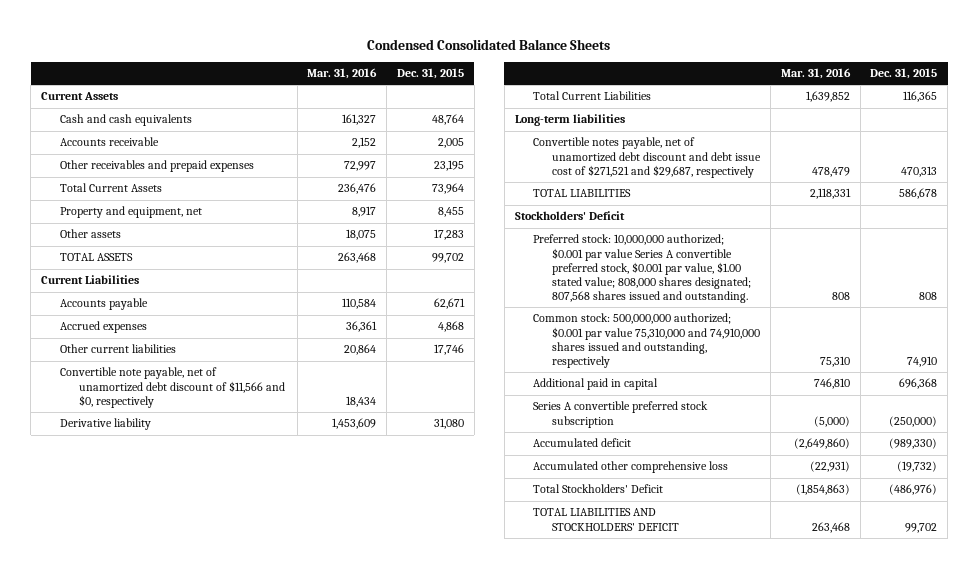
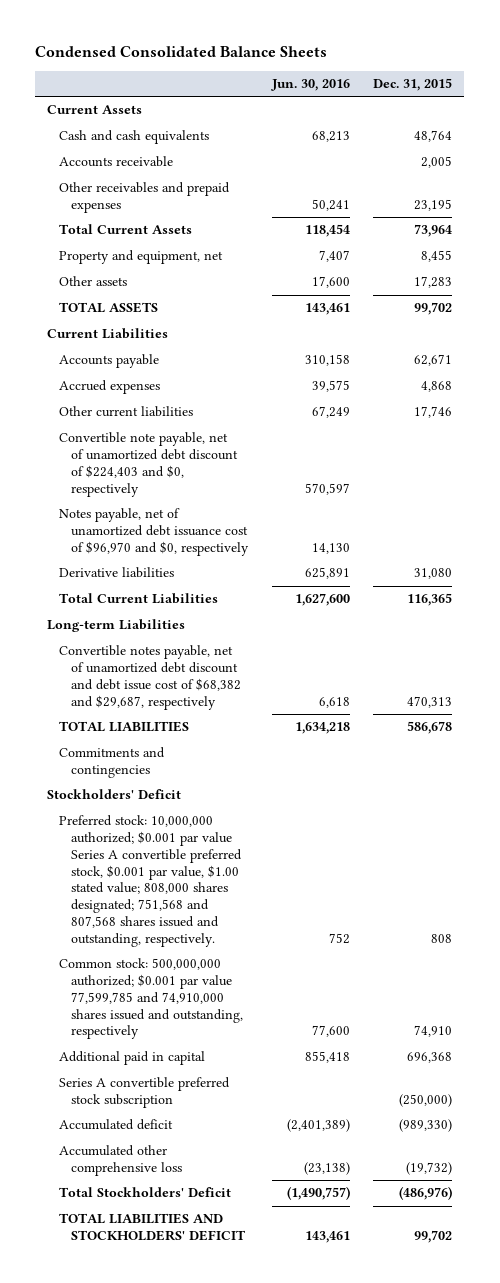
- | Mar. 31, 2016 | Dec. 31, 2015
+ | Jun. 30, 2016 | Dec. 31, 2015
- Convertible note payable, net of unamortized debt discount of $11,566 and $0, respectively | 18,434 |
- Derivative liability | 1,453,609 | 31,080
+ Convertible note payable, net of unamortized debt discount of $224,403 and $0, respectively | 570,597 |
+ Notes payable, net of unamortized debt issuance cost of $96,970 and $0, respectively | 14,130 |
+ Derivative liabilities | 625,891 | 31,080
- Long-term liabilities
- Convertible notes payable, net of unamortized debt discount and debt issue cost of $271,521 and $29,687, respectively | 478,479 | 470,313
+ Long-term Liabilities
+ Convertible notes payable, net of unamortized debt discount and debt issue cost of $68,382 and $29,687, respectively | 6,618 | 470,313
+ Commitments and contingencies
- Preferred stock: 10,000,000 authorized; $0.001 par value Series A convertible preferred stock, $0.001 par value, $1.00 stated value; 808,000 shares designated; 807,568 shares issued and outstanding. | 808 | 808
- Common stock: 500,000,000 authorized; $0.001 par value 75,310,000 and 74,910,000 shares issued and outstanding, respectively | 75,310 | 74,910
+ Preferred stock: 10,000,000 authorized; $0.001 par value Series A convertible preferred stock, $0.001 par value, $1.00 stated value; 808,000 shares designated; 751,568 and 807,568 shares issued and outstanding, respectively. | 752 | 808
+ Common stock: 500,000,000 authorized; $0.001 par value 77,599,785 and 74,910,000 shares issued and outstanding, respectively | 77,600 | 74,910

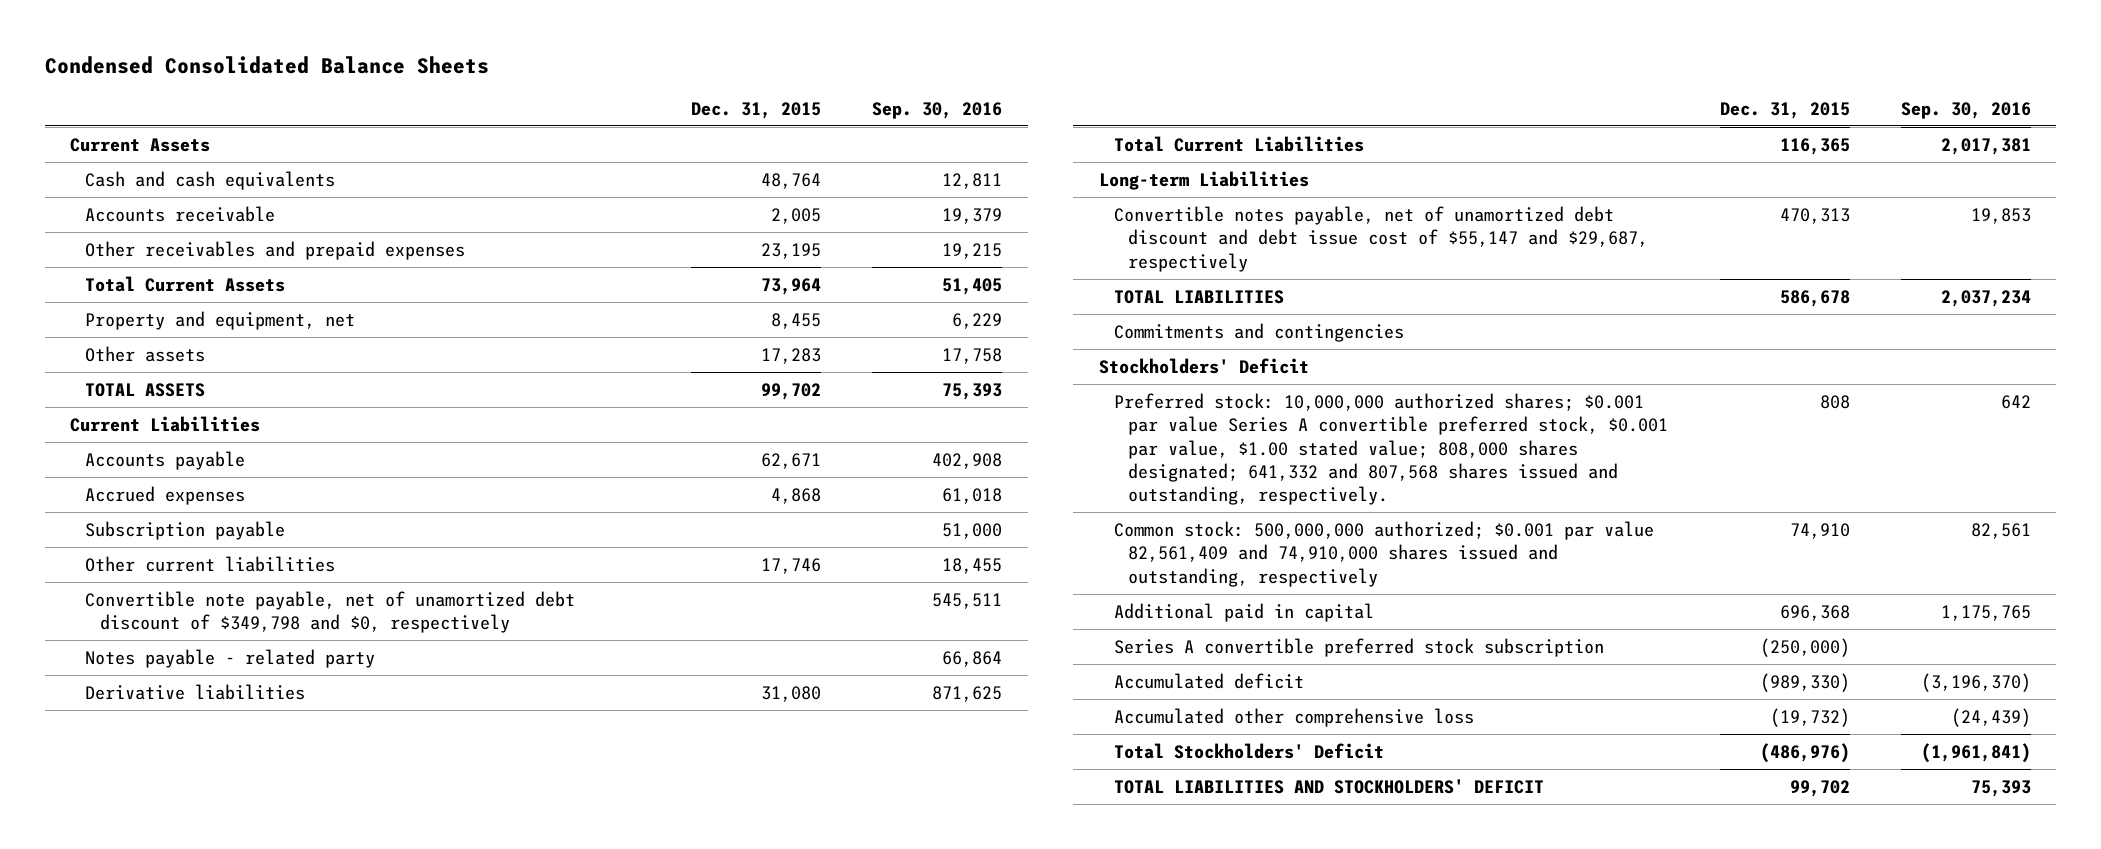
- | Jun. 30, 2016 | Dec. 31, 2015
+ | Dec. 31, 2015 | Sep. 30, 2016
+ Subscription payable | | 51,000
- Convertible note payable, net of unamortized debt discount of $224,403 and $0, respectively | 570,597 |
- Notes payable, net of unamortized debt issuance cost of $96,970 and $0, respectively | 14,130 |
+ Convertible note payable, net of unamortized debt discount of $349,798 and $0, respectively | | 545,511
+ Notes payable - related party | | 66,864
- Convertible notes payable, net of unamortized debt discount and debt issue cost of $68,382 and $29,687, respectively | 6,618 | 470,313
+ Convertible notes payable, net of unamortized debt discount and debt issue cost of $55,147 and $29,687, respectively | 470,313 | 19,853
- Preferred stock: 10,000,000 authorized; $0.001 par value Series A convertible preferred stock, $0.001 par value, $1.00 stated value; 808,000 shares designated; 751,568 and 807,568 shares issued and outstanding, respectively. | 752 | 808
- Common stock: 500,000,000 authorized; $0.001 par value 77,599,785 and 74,910,000 shares issued and outstanding, respectively | 77,600 | 74,910
+ Preferred stock: 10,000,000 authorized shares; $0.001 par value Series A convertible preferred stock, $0.001 par value, $1.00 stated value; 808,000 shares designated; 641,332 and 807,568 shares issued and outstanding, respectively. | 808 | 642
+ Common stock: 500,000,000 authorized; $0.001 par value 82,561,409 and 74,910,000 shares issued and outstanding, respectively | 74,910 | 82,561

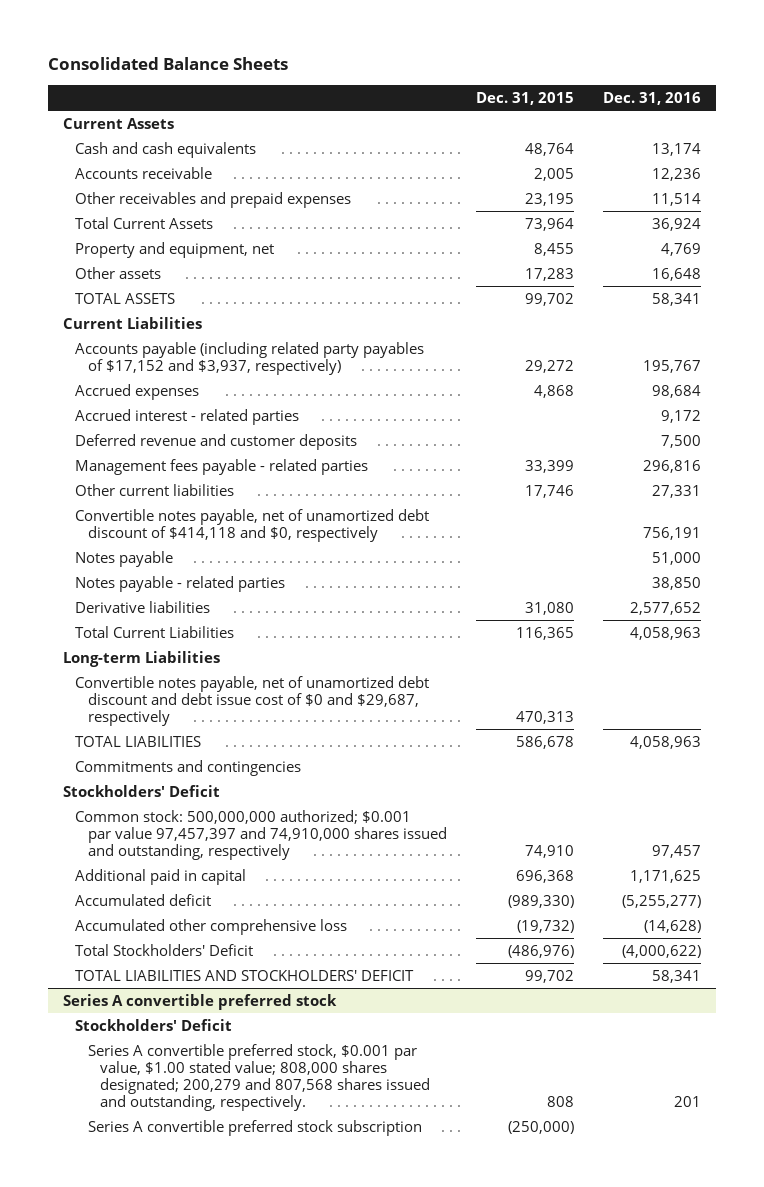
- Condensed Consolidated Balance Sheets
+ Consolidated Balance Sheets
- | Dec. 31, 2015 | Sep. 30, 2016
+ | Dec. 31, 2015 | Dec. 31, 2016
- Accounts payable | 62,671 | 402,908
+ Accounts payable (including related party payables of $17,152 and $3,937, respectively) | 29,272 | 195,767
- Subscription payable | | 51,000
+ Accrued interest - related parties | | 9,172
+ Deferred revenue and customer deposits | | 7,500
+ Management fees payable - related parties | 33,399 | 296,816
- Convertible note payable, net of unamortized debt discount of $349,798 and $0, respectively | | 545,511
- Notes payable - related party | | 66,864
+ Convertible notes payable, net of unamortized debt discount of $414,118 and $0, respectively | | 756,191
+ Notes payable | | 51,000
+ Notes payable - related parties | | 38,850
- Convertible notes payable, net of unamortized debt discount and debt issue cost of $55,147 and $29,687, respectively | 470,313 | 19,853
+ Convertible notes payable, net of unamortized debt discount and debt issue cost of $0 and $29,687, respectively | 470,313 |
- Preferred stock: 10,000,000 authorized shares; $0.001 par value Series A convertible preferred stock, $0.001 par value, $1.00 stated value; 808,000 shares designated; 641,332 and 807,568 shares issued and outstanding, respectively. | 808 | 642
- Common stock: 500,000,000 authorized; $0.001 par value 82,561,409 and 74,910,000 shares issued and outstanding, respectively | 74,910 | 82,561
+ Common stock: 500,000,000 authorized; $0.001 par value 97,457,397 and 74,910,000 shares issued and outstanding, respectively | 74,910 | 97,457
- Series A convertible preferred stock subscription | (250,000) |
+ Series A convertible preferred stock
+ Stockholders' Deficit
+ Series A convertible preferred stock, $0.001 par value, $1.00 stated value; 808,000 shares designated; 200,279 and 807,568 shares issued and outstanding, respectively. | 808 | 201
+ Series A convertible preferred stock subscription | (250,000) |

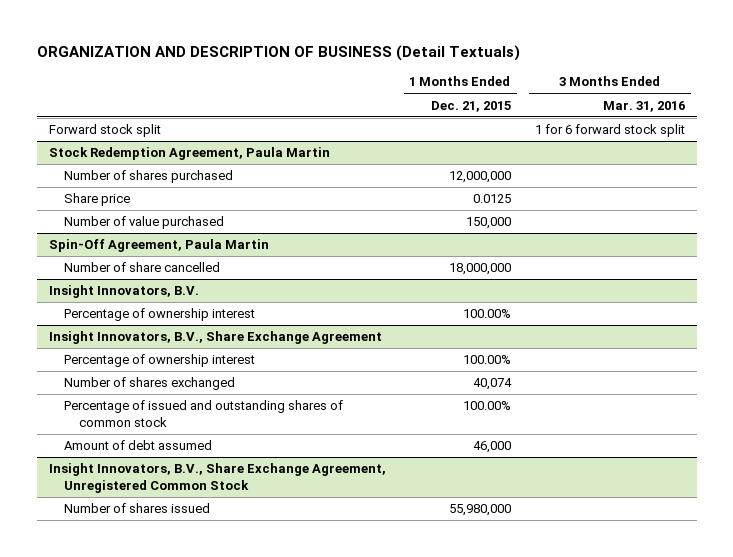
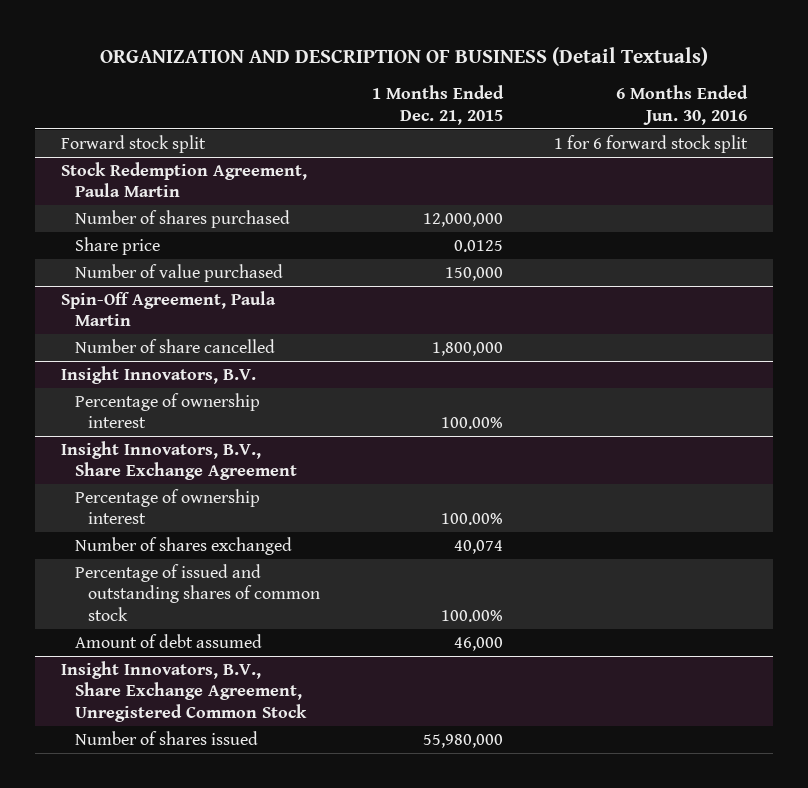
- | 1 Months Ended Dec. 21, 2015 | 3 Months Ended Mar. 31, 2016
+ | 1 Months Ended Dec. 21, 2015 | 6 Months Ended Jun. 30, 2016
@ Spin-Off Agreement, Paula Martin
- Number of share cancelled | 18,000,000 |
+ Number of share cancelled | 1,800,000 |

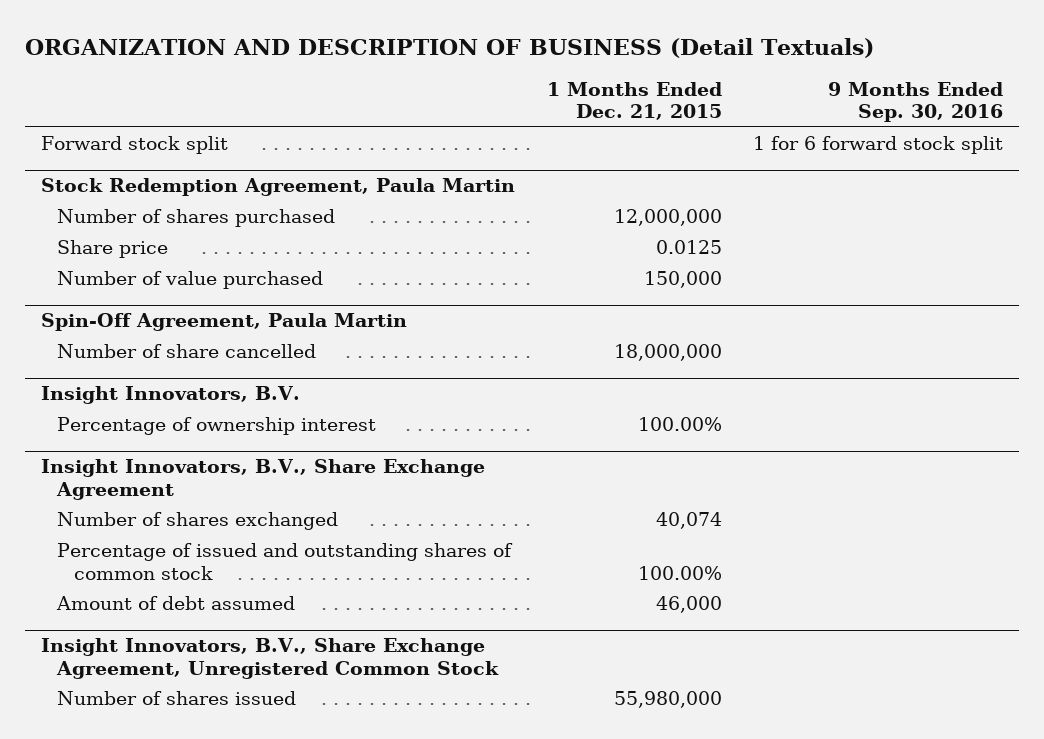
- | 1 Months Ended Dec. 21, 2015 | 6 Months Ended Jun. 30, 2016
+ | 1 Months Ended Dec. 21, 2015 | 9 Months Ended Sep. 30, 2016
@ Spin-Off Agreement, Paula Martin
- Number of share cancelled | 1,800,000 |
+ Number of share cancelled | 18,000,000 |
@ Insight Innovators, B.V., Share Exchange Agreement
- Percentage of ownership interest | 100.00% |

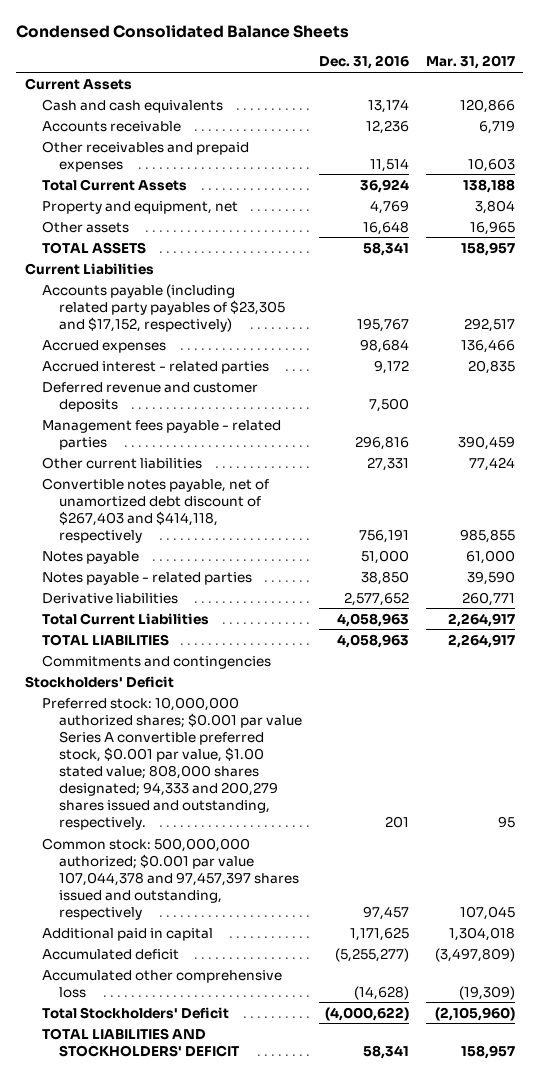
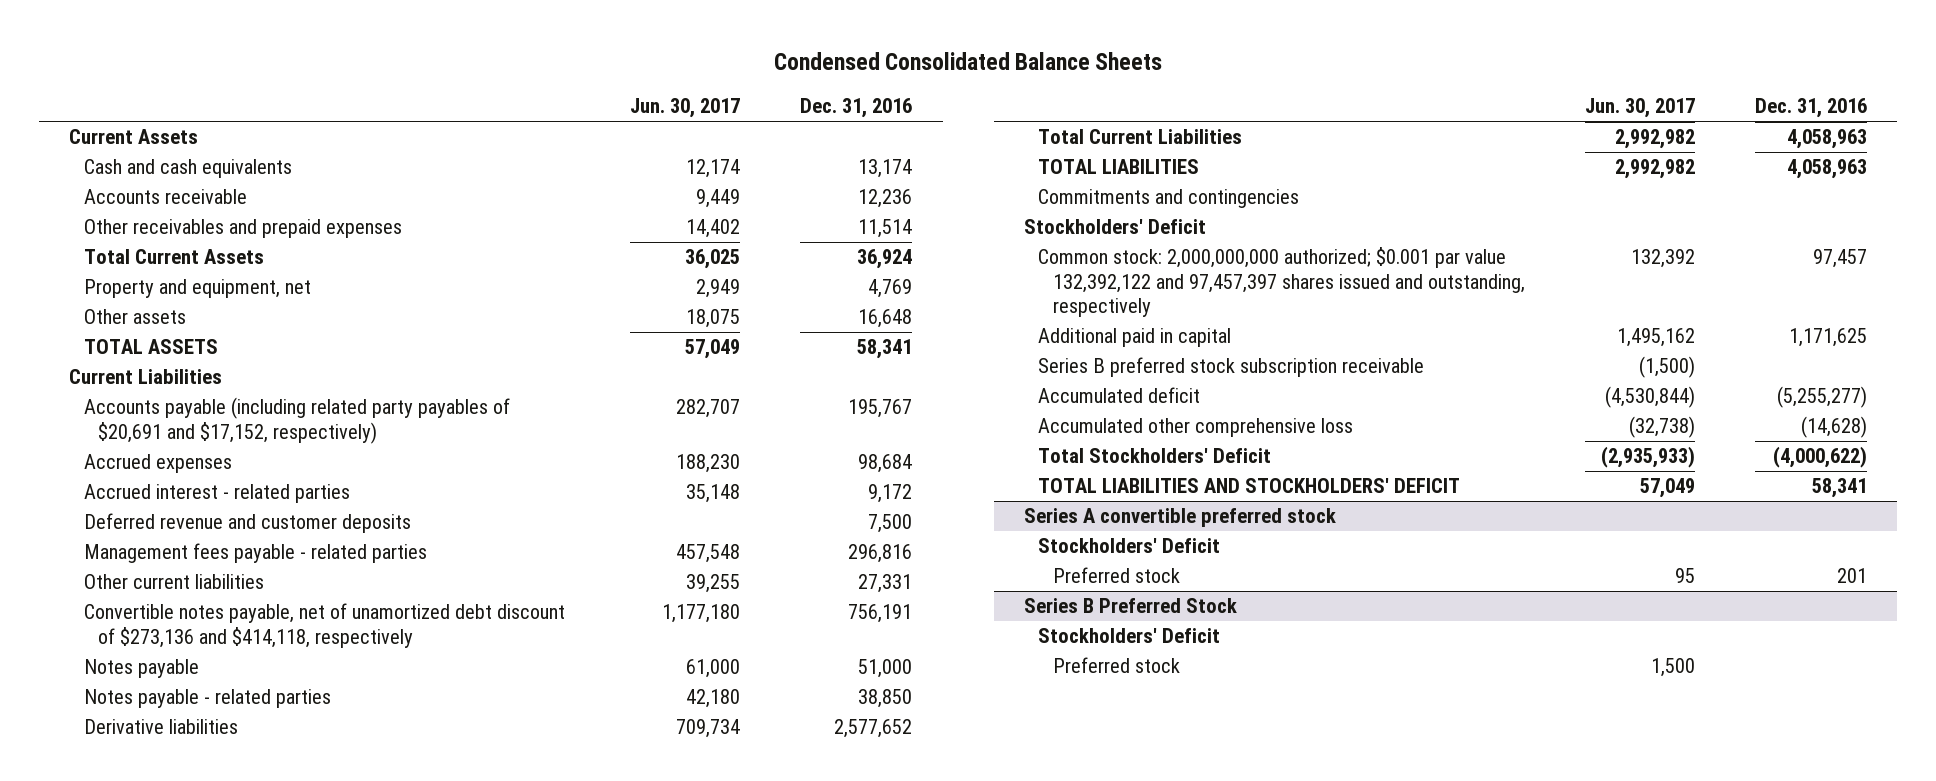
- | Dec. 31, 2016 | Mar. 31, 2017
+ | Jun. 30, 2017 | Dec. 31, 2016
- Accounts payable (including related party payables of $23,305 and $17,152, respectively) | 195,767 | 292,517
+ Accounts payable (including related party payables of $20,691 and $17,152, respectively) | 282,707 | 195,767
- Convertible notes payable, net of unamortized debt discount of $267,403 and $414,118, respectively | 756,191 | 985,855
+ Convertible notes payable, net of unamortized debt discount of $273,136 and $414,118, respectively | 1,177,180 | 756,191
- Preferred stock: 10,000,000 authorized shares; $0.001 par value Series A convertible preferred stock, $0.001 par value, $1.00 stated value; 808,000 shares designated; 94,333 and 200,279 shares issued and outstanding, respectively. | 201 | 95
- Common stock: 500,000,000 authorized; $0.001 par value 107,044,378 and 97,457,397 shares issued and outstanding, respectively | 97,457 | 107,045
+ Common stock: 2,000,000,000 authorized; $0.001 par value 132,392,122 and 97,457,397 shares issued and outstanding, respectively | 132,392 | 97,457
+ Series B preferred stock subscription receivable | (1,500) |
+ Series A convertible preferred stock
+ Stockholders' Deficit
+ Preferred stock | 95 | 201
+ Series B Preferred Stock
+ Stockholders' Deficit
+ Preferred stock | 1,500 |

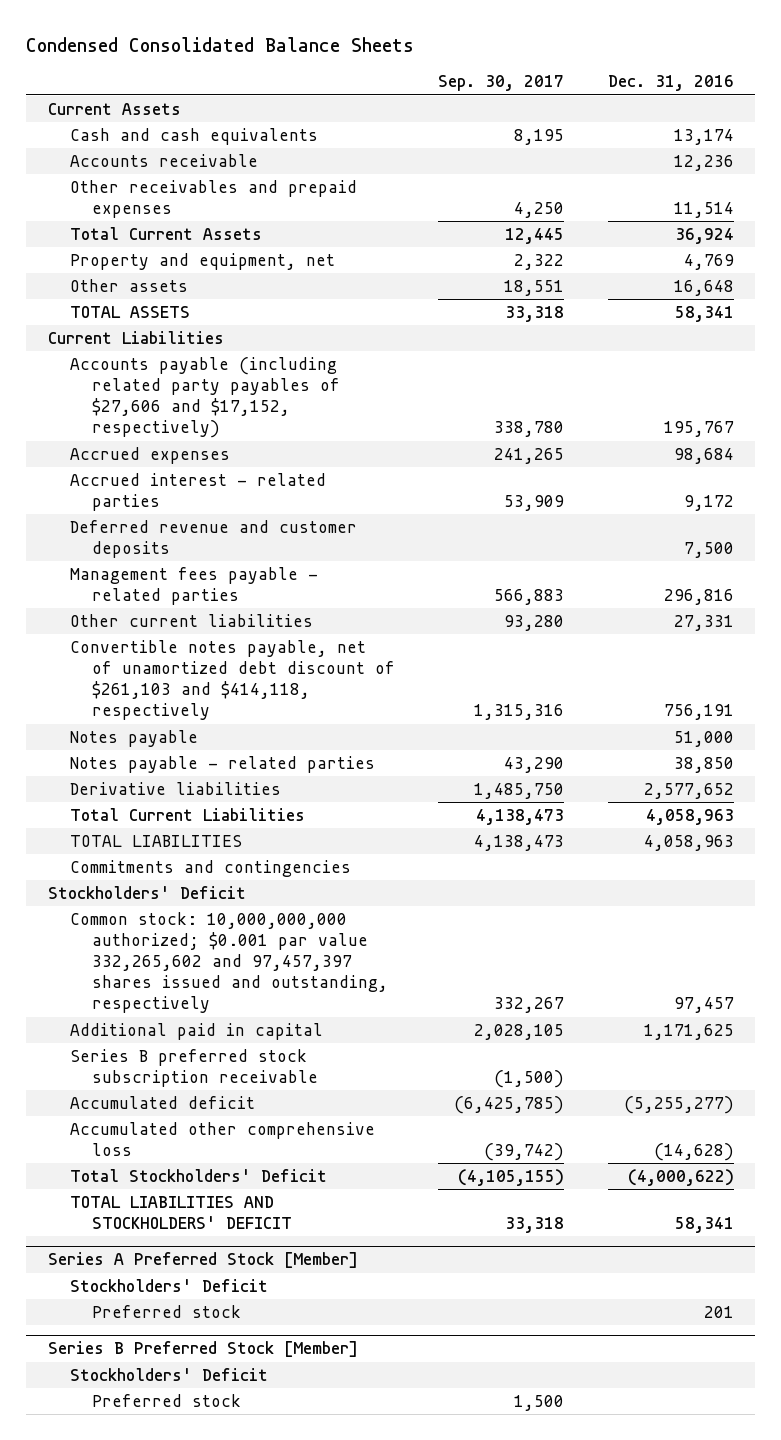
- | Jun. 30, 2017 | Dec. 31, 2016
+ | Sep. 30, 2017 | Dec. 31, 2016
- Accounts payable (including related party payables of $20,691 and $17,152, respectively) | 282,707 | 195,767
+ Accounts payable (including related party payables of $27,606 and $17,152, respectively) | 338,780 | 195,767
- Convertible notes payable, net of unamortized debt discount of $273,136 and $414,118, respectively | 1,177,180 | 756,191
+ Convertible notes payable, net of unamortized debt discount of $261,103 and $414,118, respectively | 1,315,316 | 756,191
- Common stock: 2,000,000,000 authorized; $0.001 par value 132,392,122 and 97,457,397 shares issued and outstanding, respectively | 132,392 | 97,457
+ Common stock: 10,000,000,000 authorized; $0.001 par value 332,265,602 and 97,457,397 shares issued and outstanding, respectively | 332,267 | 97,457
- Series A convertible preferred stock
+ Series A Preferred Stock [Member]
- Series B Preferred Stock
+ Series B Preferred Stock [Member]

